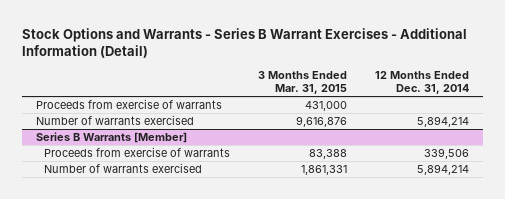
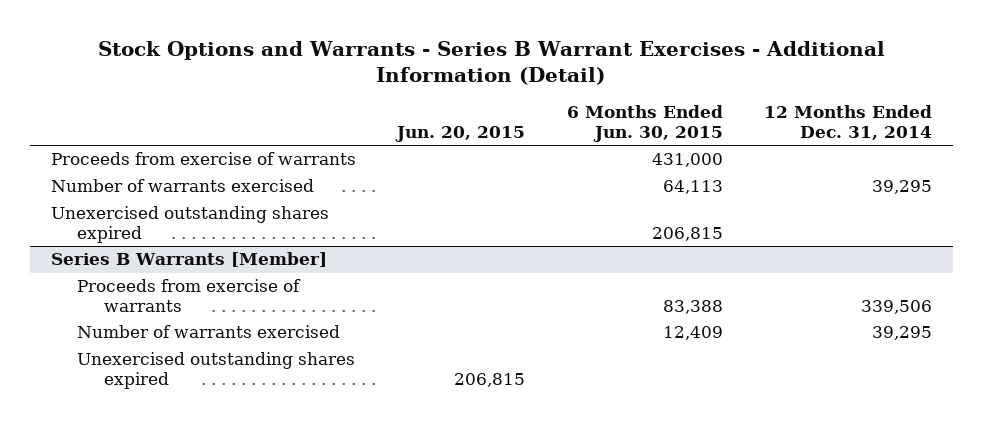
- | 3 Months Ended Mar. 31, 2015 | 12 Months Ended Dec. 31, 2014
+ | Jun. 20, 2015 | 6 Months Ended Jun. 30, 2015 | 12 Months Ended Dec. 31, 2014
- Number of warrants exercised | 9,616,876 | 5,894,214
+ Number of warrants exercised | | 64,113 | 39,295
+ Unexercised outstanding shares expired | | 206,815 |
@ Series B Warrants [Member]
- Number of warrants exercised | 1,861,331 | 5,894,214
+ Number of warrants exercised | | 12,409 | 39,295
+ Unexercised outstanding shares expired | 206,815 | |

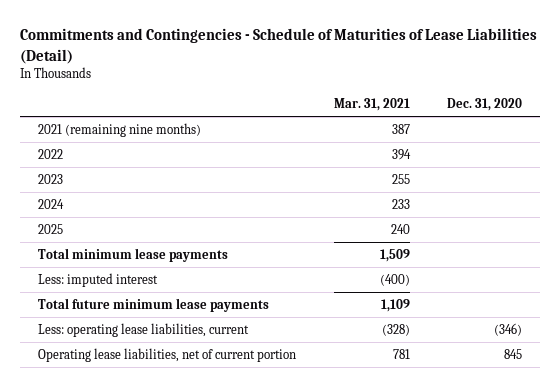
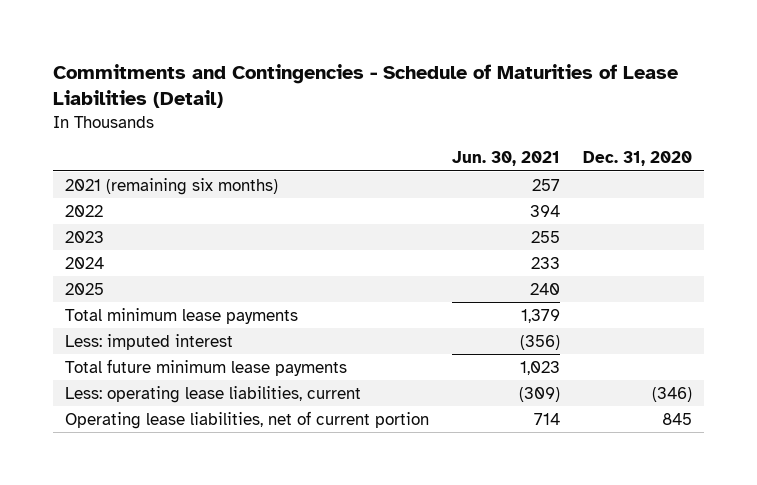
- | Mar. 31, 2021 | Dec. 31, 2020
+ | Jun. 30, 2021 | Dec. 31, 2020
- 2021 (remaining nine months) | 387 |
+ 2021 (remaining six months) | 257 |

